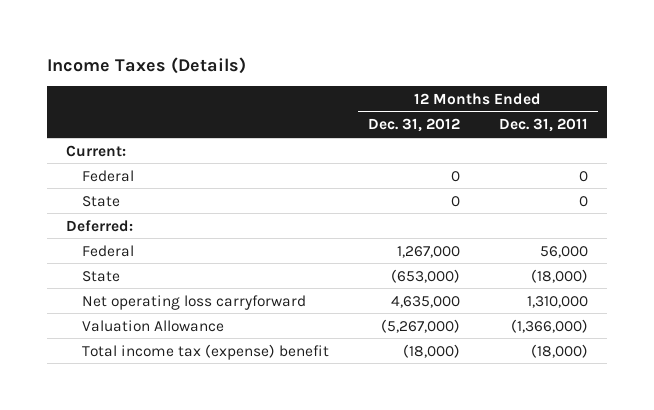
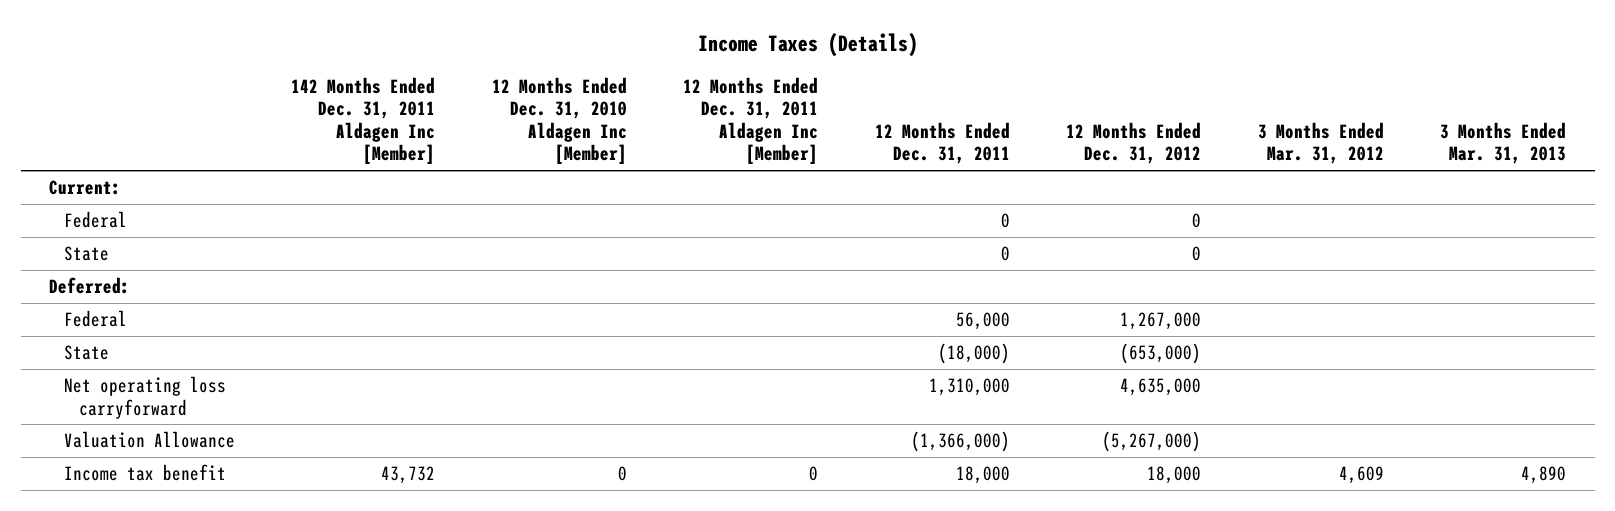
- | 12 Months Ended Dec. 31, 2012 | 12 Months Ended Dec. 31, 2011
+ | 142 Months Ended Dec. 31, 2011 Aldagen Inc [Member] | 12 Months Ended Dec. 31, 2010 Aldagen Inc [Member] | 12 Months Ended Dec. 31, 2011 Aldagen Inc [Member] | 12 Months Ended Dec. 31, 2011 | 12 Months Ended Dec. 31, 2012 | 3 Months Ended Mar. 31, 2012 | 3 Months Ended Mar. 31, 2013
- Total income tax (expense) benefit | (18,000) | (18,000)
+ Income tax benefit | 43,732 | 0 | 0 | 18,000 | 18,000 | 4,609 | 4,890

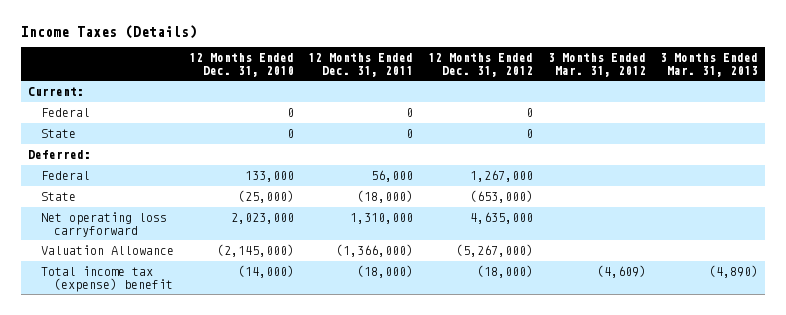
- | 142 Months Ended Dec. 31, 2011 Aldagen Inc [Member] | 12 Months Ended Dec. 31, 2010 Aldagen Inc [Member] | 12 Months Ended Dec. 31, 2011 Aldagen Inc [Member] | 12 Months Ended Dec. 31, 2011 | 12 Months Ended Dec. 31, 2012 | 3 Months Ended Mar. 31, 2012 | 3 Months Ended Mar. 31, 2013
+ | 12 Months Ended Dec. 31, 2010 | 12 Months Ended Dec. 31, 2011 | 12 Months Ended Dec. 31, 2012 | 3 Months Ended Mar. 31, 2012 | 3 Months Ended Mar. 31, 2013
- Income tax benefit | 43,732 | 0 | 0 | 18,000 | 18,000 | 4,609 | 4,890
+ Total income tax (expense) benefit | (14,000) | (18,000) | (18,000) | (4,609) | (4,890)

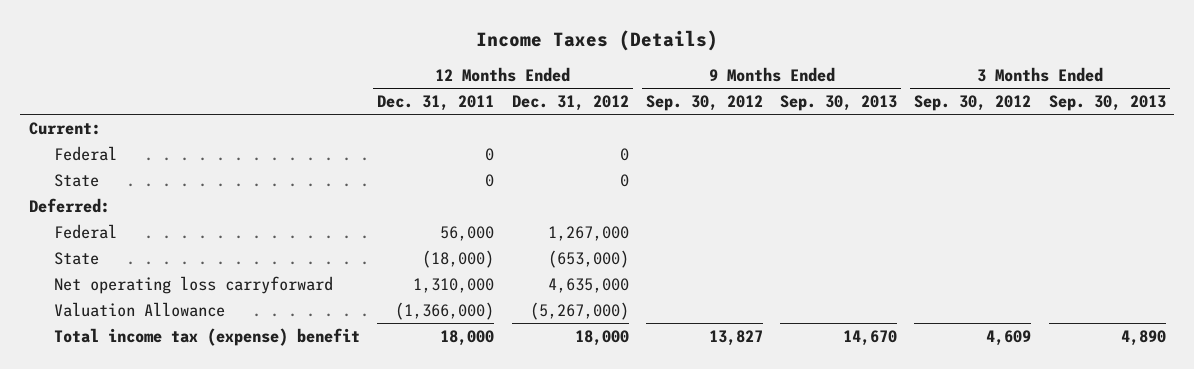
- | 12 Months Ended Dec. 31, 2010 | 12 Months Ended Dec. 31, 2011 | 12 Months Ended Dec. 31, 2012 | 3 Months Ended Mar. 31, 2012 | 3 Months Ended Mar. 31, 2013
+ | 12 Months Ended Dec. 31, 2011 | 12 Months Ended Dec. 31, 2012 | 9 Months Ended Sep. 30, 2012 | 9 Months Ended Sep. 30, 2013 | 3 Months Ended Sep. 30, 2012 | 3 Months Ended Sep. 30, 2013
- Total income tax (expense) benefit | (14,000) | (18,000) | (18,000) | (4,609) | (4,890)
+ Total income tax (expense) benefit | 18,000 | 18,000 | 13,827 | 14,670 | 4,609 | 4,890

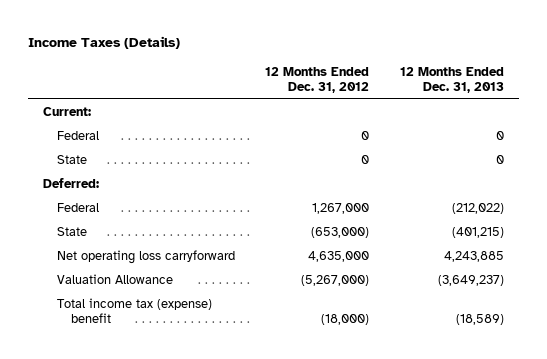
- | 12 Months Ended Dec. 31, 2011 | 12 Months Ended Dec. 31, 2012 | 9 Months Ended Sep. 30, 2012 | 9 Months Ended Sep. 30, 2013 | 3 Months Ended Sep. 30, 2012 | 3 Months Ended Sep. 30, 2013
+ | 12 Months Ended Dec. 31, 2012 | 12 Months Ended Dec. 31, 2013
- Total income tax (expense) benefit | 18,000 | 18,000 | 13,827 | 14,670 | 4,609 | 4,890
+ Total income tax (expense) benefit | (18,000) | (18,589)

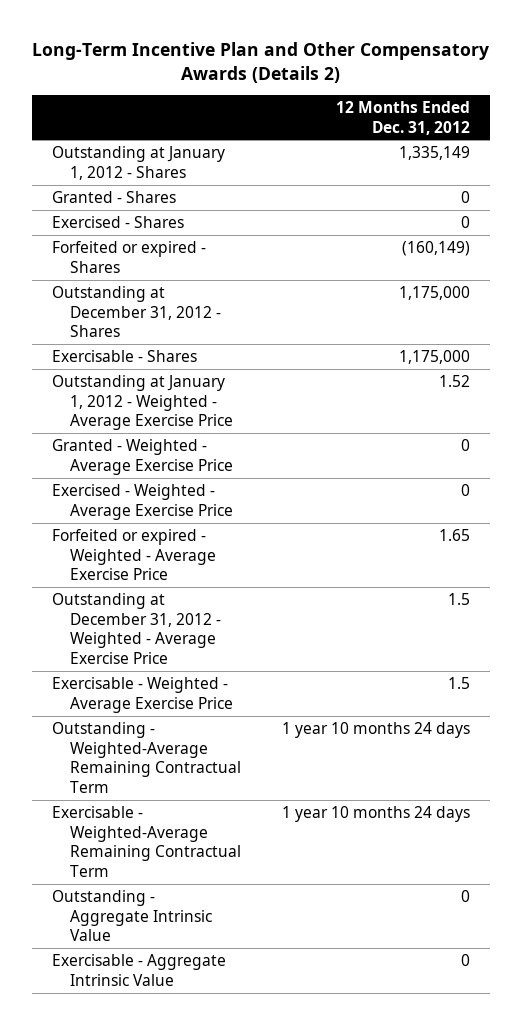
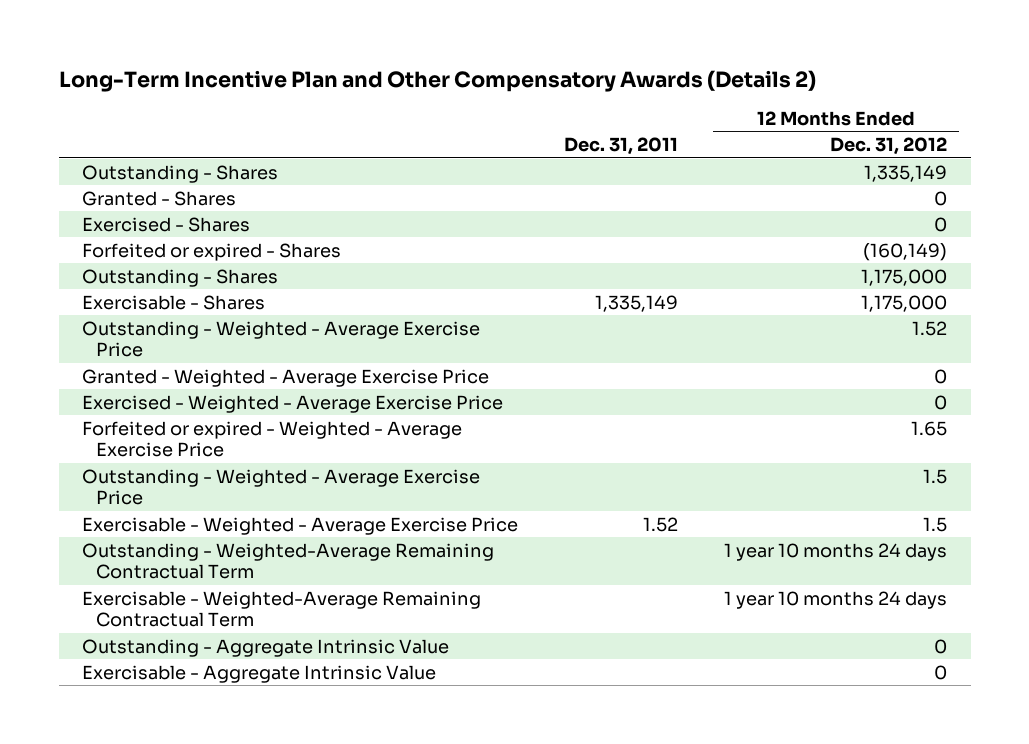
- | 12 Months Ended Dec. 31, 2012
+ | Dec. 31, 2011 | 12 Months Ended Dec. 31, 2012
- Outstanding at January 1, 2012 - Shares | 1,335,149
+ Outstanding - Shares | | 1,335,149
- Outstanding at December 31, 2012 - Shares | 1,175,000
+ Outstanding - Shares | | 1,175,000
- Outstanding at January 1, 2012 - Weighted - Average Exercise Price | 1.52
+ Outstanding - Weighted - Average Exercise Price | | 1.52
- Outstanding at December 31, 2012 - Weighted - Average Exercise Price | 1.5
+ Outstanding - Weighted - Average Exercise Price | | 1.5

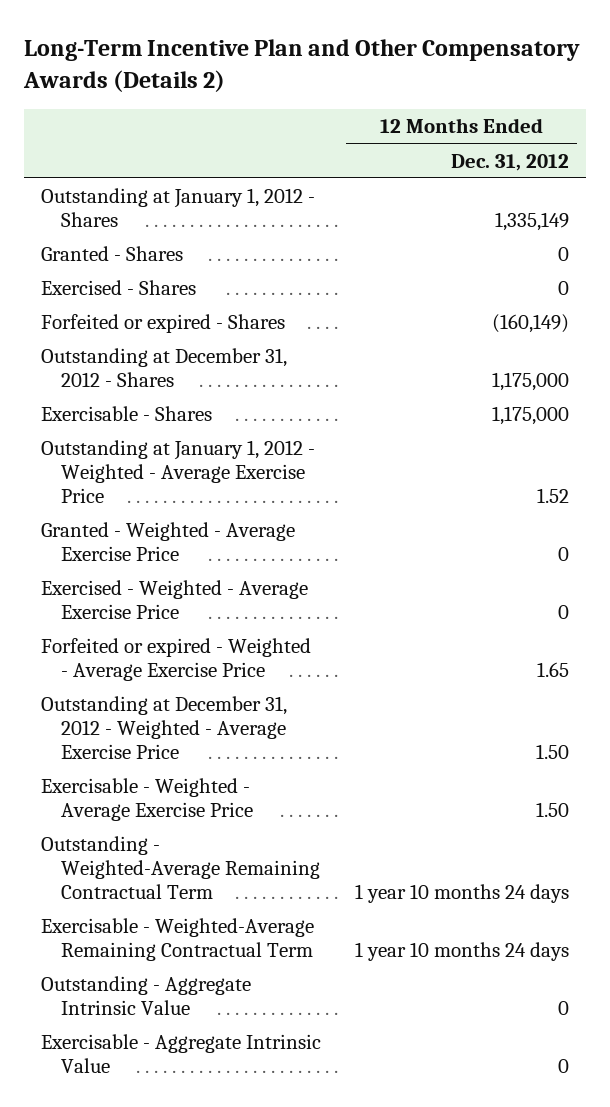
- | Dec. 31, 2011 | 12 Months Ended Dec. 31, 2012
+ | 12 Months Ended Dec. 31, 2012
- Outstanding - Shares | | 1,335,149
+ Outstanding at January 1, 2012 - Shares | 1,335,149
- Outstanding - Shares | | 1,175,000
+ Outstanding at December 31, 2012 - Shares | 1,175,000
- Outstanding - Weighted - Average Exercise Price | | 1.52
+ Outstanding at January 1, 2012 - Weighted - Average Exercise Price | 1.52
- Outstanding - Weighted - Average Exercise Price | | 1.5
- Exercisable - Weighted - Average Exercise Price | 1.52 | 1.5
+ Outstanding at December 31, 2012 - Weighted - Average Exercise Price | 1.50
+ Exercisable - Weighted - Average Exercise Price | 1.50

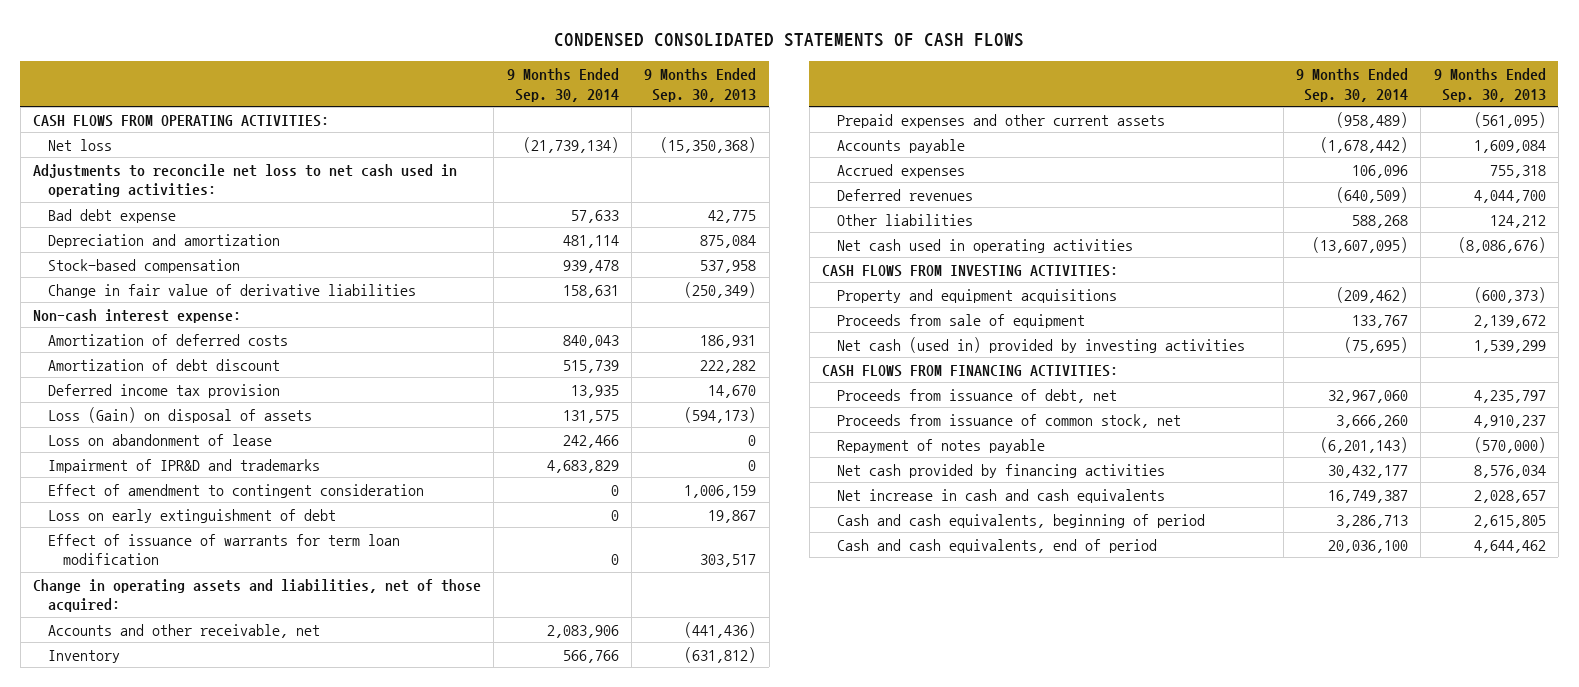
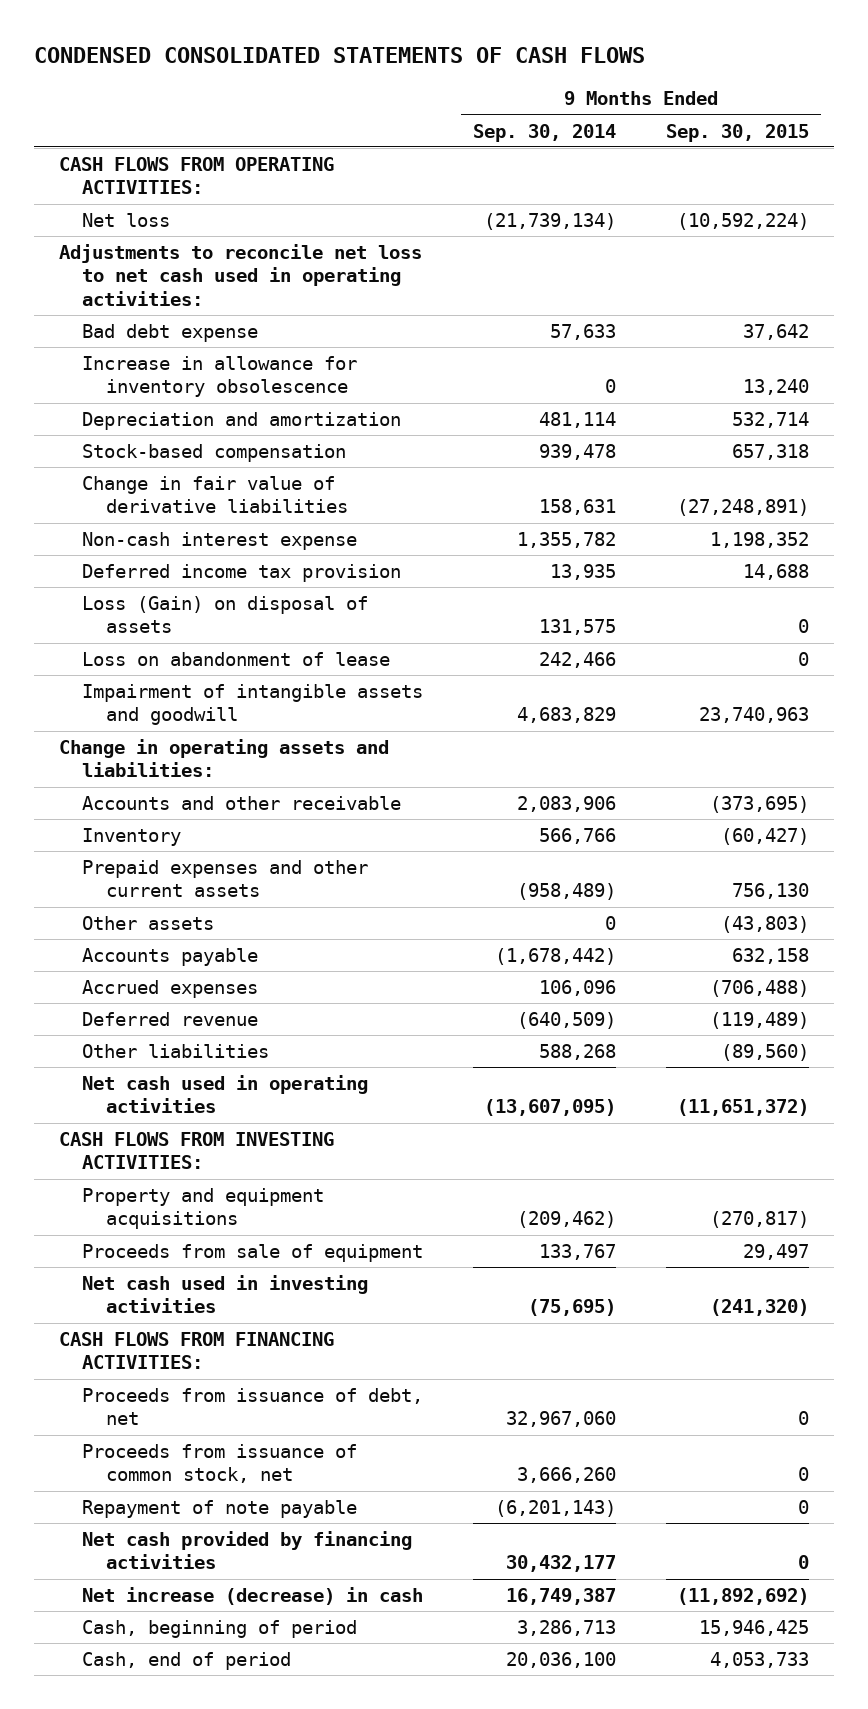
- | 9 Months Ended Sep. 30, 2014 | 9 Months Ended Sep. 30, 2013
+ | 9 Months Ended Sep. 30, 2014 | 9 Months Ended Sep. 30, 2015
+ Increase in allowance for inventory obsolescence | 0 | 13,240
- Non-cash interest expense:
- Amortization of deferred costs | 840,043 | 186,931
- Amortization of debt discount | 515,739 | 222,282
+ Non-cash interest expense | 1,355,782 | 1,198,352
- Impairment of IPR&D and trademarks | 4,683,829 | 0
- Effect of amendment to contingent consideration | 0 | 1,006,159
- Loss on early extinguishment of debt | 0 | 19,867
- Effect of issuance of warrants for term loan modification | 0 | 303,517
- Change in operating assets and liabilities, net of those acquired:
- Accounts and other receivable, net | 2,083,906 | (441,436)
+ Impairment of intangible assets and goodwill | 4,683,829 | 23,740,963
+ Change in operating assets and liabilities:
+ Accounts and other receivable | 2,083,906 | (373,695)
+ Other assets | 0 | (43,803)
- Deferred revenues | (640,509) | 4,044,700
+ Deferred revenue | (640,509) | (119,489)
- Net cash (used in) provided by investing activities | (75,695) | 1,539,299
+ Net cash used in investing activities | (75,695) | (241,320)
- Repayment of notes payable | (6,201,143) | (570,000)
+ Repayment of note payable | (6,201,143) | 0
- Net increase in cash and cash equivalents | 16,749,387 | 2,028,657
- Cash and cash equivalents, beginning of period | 3,286,713 | 2,615,805
- Cash and cash equivalents, end of period | 20,036,100 | 4,644,462
+ Net increase (decrease) in cash | 16,749,387 | (11,892,692)
+ Cash, beginning of period | 3,286,713 | 15,946,425
+ Cash, end of period | 20,036,100 | 4,053,733

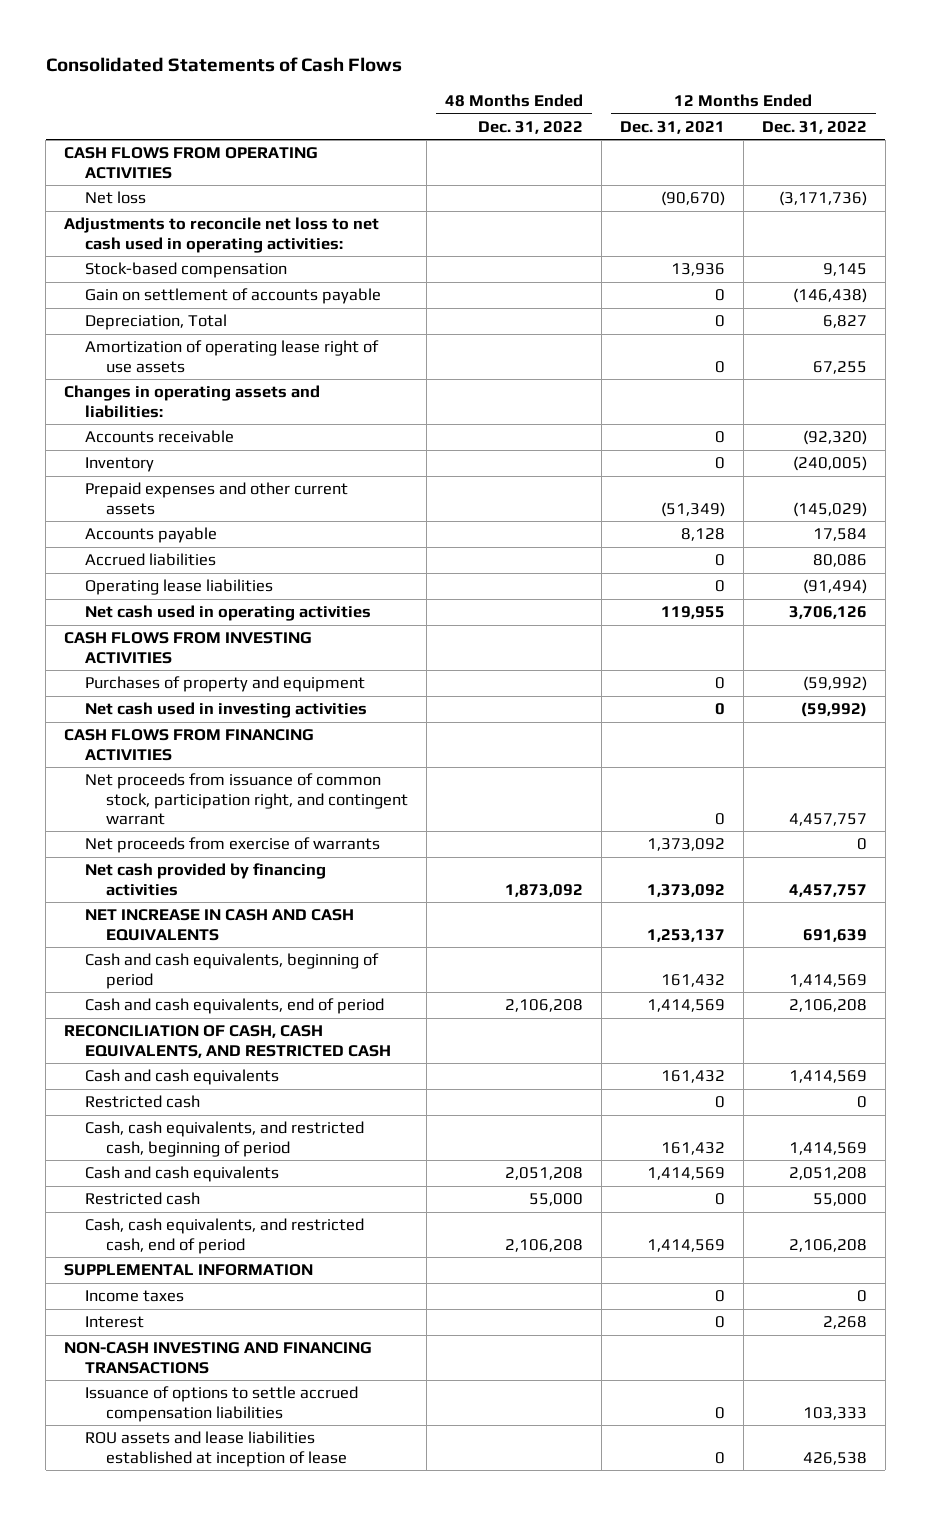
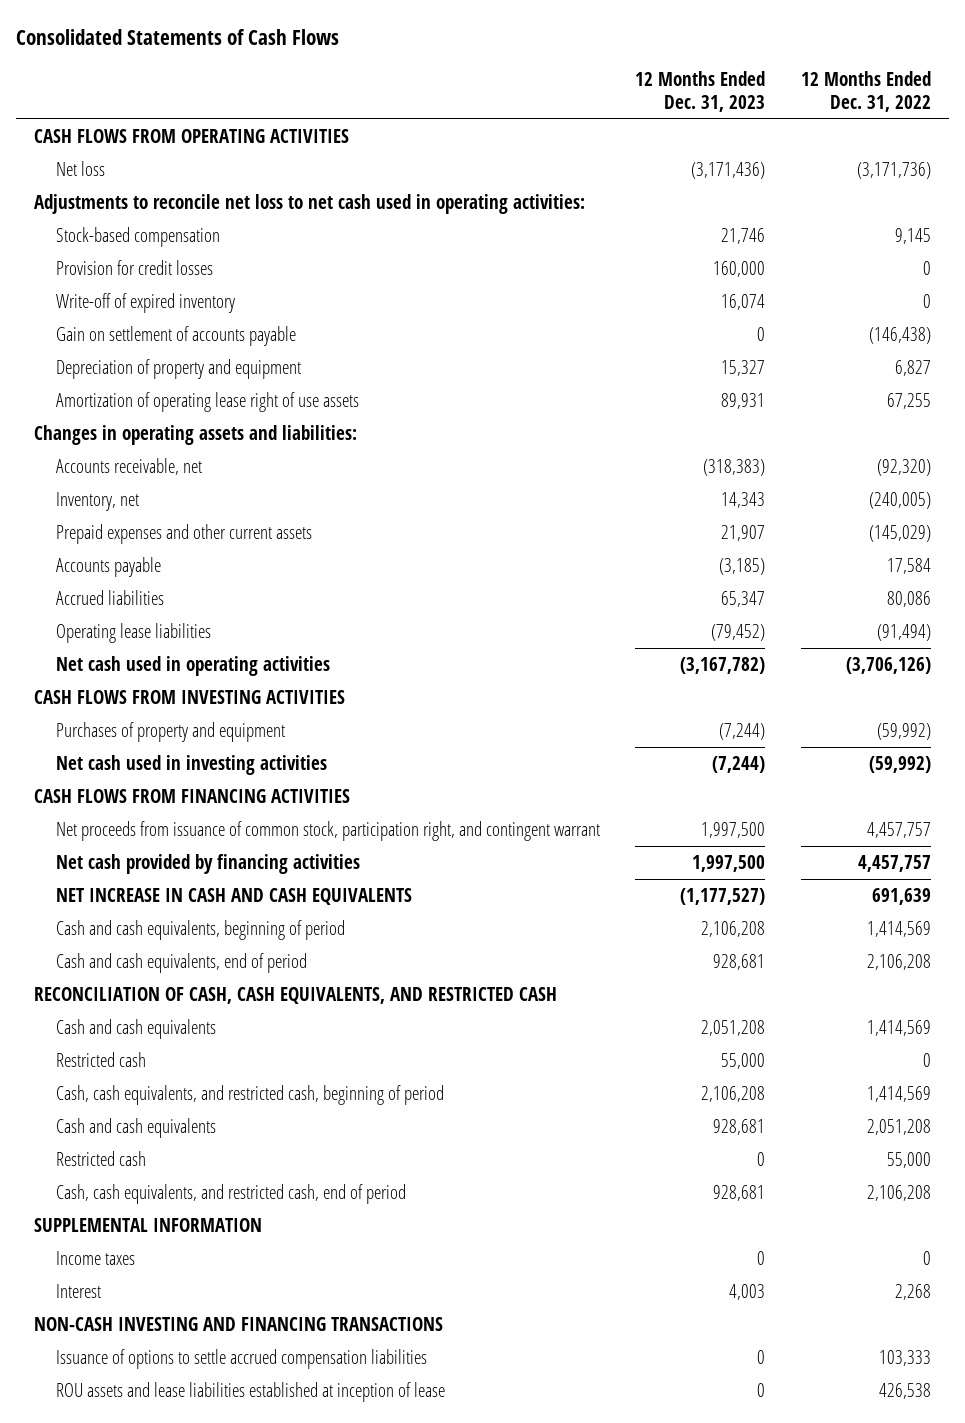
- | 48 Months Ended Dec. 31, 2022 | 12 Months Ended Dec. 31, 2021 | 12 Months Ended Dec. 31, 2022
+ | 12 Months Ended Dec. 31, 2023 | 12 Months Ended Dec. 31, 2022
+ Provision for credit losses | 160,000 | 0
+ Write-off of expired inventory | 16,074 | 0
- Depreciation, Total | | 0 | 6,827
+ Depreciation of property and equipment | 15,327 | 6,827
- Accounts receivable | | 0 | (92,320)
- Inventory | | 0 | (240,005)
+ Accounts receivable, net | (318,383) | (92,320)
+ Inventory, net | 14,343 | (240,005)
- Net cash used in operating activities | | 119,955 | 3,706,126
+ Net cash used in operating activities | (3,167,782) | (3,706,126)
- Net proceeds from exercise of warrants | | 1,373,092 | 0

